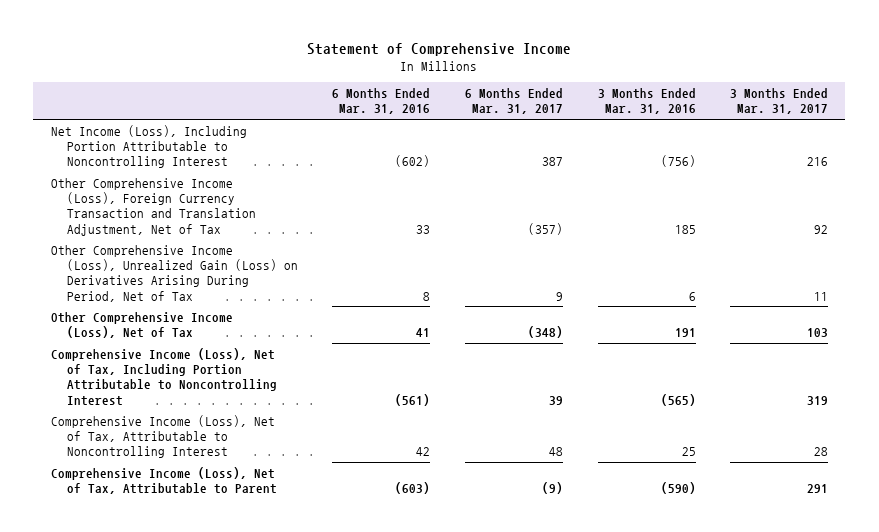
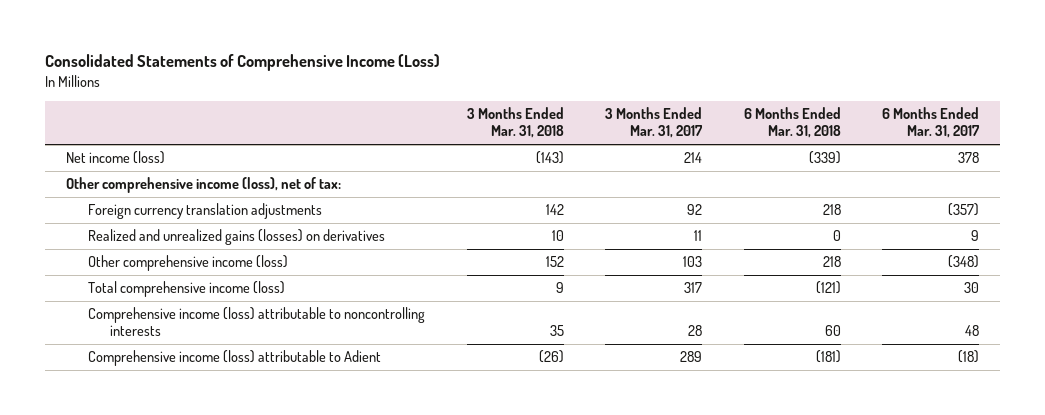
- Statement of Comprehensive Income
+ Consolidated Statements of Comprehensive Income (Loss)
- | 6 Months Ended Mar. 31, 2016 | 6 Months Ended Mar. 31, 2017 | 3 Months Ended Mar. 31, 2016 | 3 Months Ended Mar. 31, 2017
+ | 3 Months Ended Mar. 31, 2018 | 3 Months Ended Mar. 31, 2017 | 6 Months Ended Mar. 31, 2018 | 6 Months Ended Mar. 31, 2017
- Net Income (Loss), Including Portion Attributable to Noncontrolling Interest | (602) | 387 | (756) | 216
- Other Comprehensive Income (Loss), Foreign Currency Transaction and Translation Adjustment, Net of Tax | 33 | (357) | 185 | 92
- Other Comprehensive Income (Loss), Unrealized Gain (Loss) on Derivatives Arising During Period, Net of Tax | 8 | 9 | 6 | 11
- Other Comprehensive Income (Loss), Net of Tax | 41 | (348) | 191 | 103
- Comprehensive Income (Loss), Net of Tax, Including Portion Attributable to Noncontrolling Interest | (561) | 39 | (565) | 319
- Comprehensive Income (Loss), Net of Tax, Attributable to Noncontrolling Interest | 42 | 48 | 25 | 28
- Comprehensive Income (Loss), Net of Tax, Attributable to Parent | (603) | (9) | (590) | 291
+ Net income (loss) | (143) | 214 | (339) | 378
+ Other comprehensive income (loss), net of tax:
+ Foreign currency translation adjustments | 142 | 92 | 218 | (357)
+ Realized and unrealized gains (losses) on derivatives | 10 | 11 | 0 | 9
+ Other comprehensive income (loss) | 152 | 103 | 218 | (348)
+ Total comprehensive income (loss) | 9 | 317 | (121) | 30
+ Comprehensive income (loss) attributable to noncontrolling interests | 35 | 28 | 60 | 48
+ Comprehensive income (loss) attributable to Adient | (26) | 289 | (181) | (18)

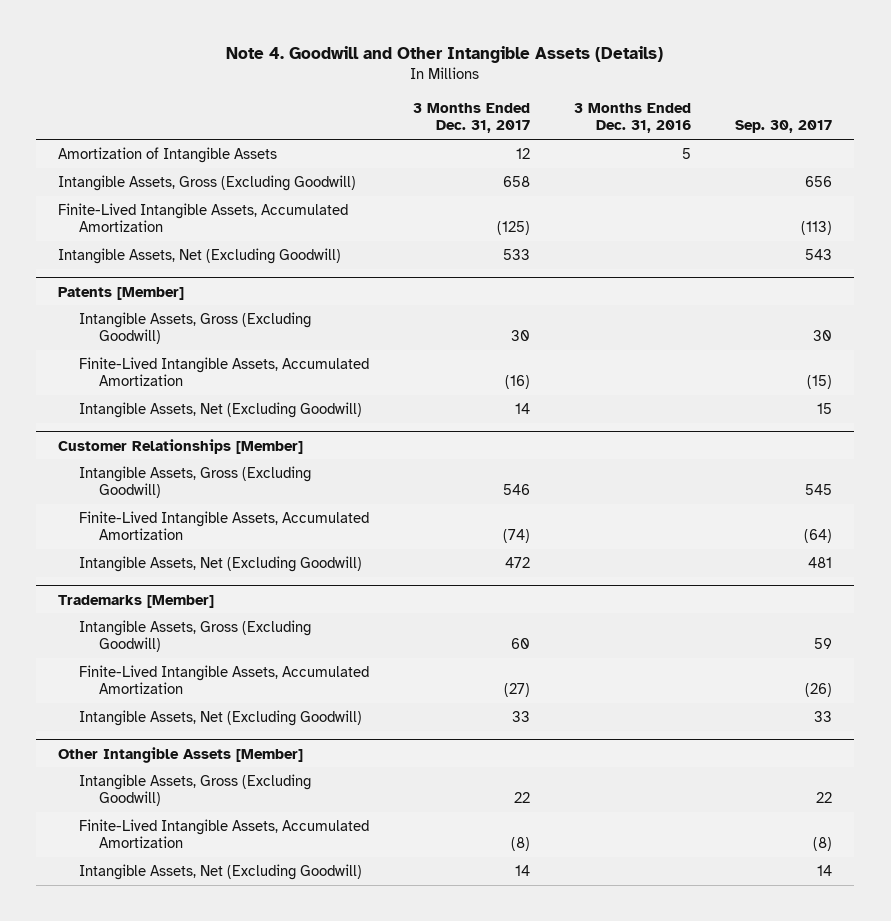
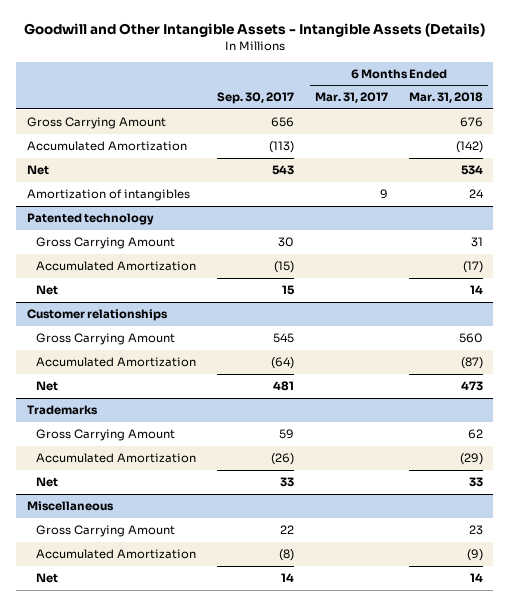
- Note 4. Goodwill and Other Intangible Assets (Details)
+ Goodwill and Other Intangible Assets - Intangible Assets (Details)
- | 3 Months Ended Dec. 31, 2017 | 3 Months Ended Dec. 31, 2016 | Sep. 30, 2017
+ | Sep. 30, 2017 | 6 Months Ended Mar. 31, 2017 | 6 Months Ended Mar. 31, 2018
- Amortization of Intangible Assets | 12 | 5 |
- Intangible Assets, Gross (Excluding Goodwill) | 658 | | 656
- Finite-Lived Intangible Assets, Accumulated Amortization | (125) | | (113)
- Intangible Assets, Net (Excluding Goodwill) | 533 | | 543
- Patents [Member]
- Intangible Assets, Gross (Excluding Goodwill) | 30 | | 30
- Finite-Lived Intangible Assets, Accumulated Amortization | (16) | | (15)
- Intangible Assets, Net (Excluding Goodwill) | 14 | | 15
- Customer Relationships [Member]
- Intangible Assets, Gross (Excluding Goodwill) | 546 | | 545
- Finite-Lived Intangible Assets, Accumulated Amortization | (74) | | (64)
- Intangible Assets, Net (Excluding Goodwill) | 472 | | 481
- Trademarks [Member]
- Intangible Assets, Gross (Excluding Goodwill) | 60 | | 59
- Finite-Lived Intangible Assets, Accumulated Amortization | (27) | | (26)
- Intangible Assets, Net (Excluding Goodwill) | 33 | | 33
- Other Intangible Assets [Member]
- Intangible Assets, Gross (Excluding Goodwill) | 22 | | 22
- Finite-Lived Intangible Assets, Accumulated Amortization | (8) | | (8)
- Intangible Assets, Net (Excluding Goodwill) | 14 | | 14
+ Gross Carrying Amount | 656 | | 676
+ Accumulated Amortization | (113) | | (142)
+ Net | 543 | | 534
+ Amortization of intangibles | | 9 | 24
+ Patented technology
+ Gross Carrying Amount | 30 | | 31
+ Accumulated Amortization | (15) | | (17)
+ Net | 15 | | 14
+ Customer relationships
+ Gross Carrying Amount | 545 | | 560
+ Accumulated Amortization | (64) | | (87)
+ Net | 481 | | 473
+ Trademarks
+ Gross Carrying Amount | 59 | | 62
+ Accumulated Amortization | (26) | | (29)
+ Net | 33 | | 33
+ Miscellaneous
+ Gross Carrying Amount | 22 | | 23
+ Accumulated Amortization | (8) | | (9)
+ Net | 14 | | 14

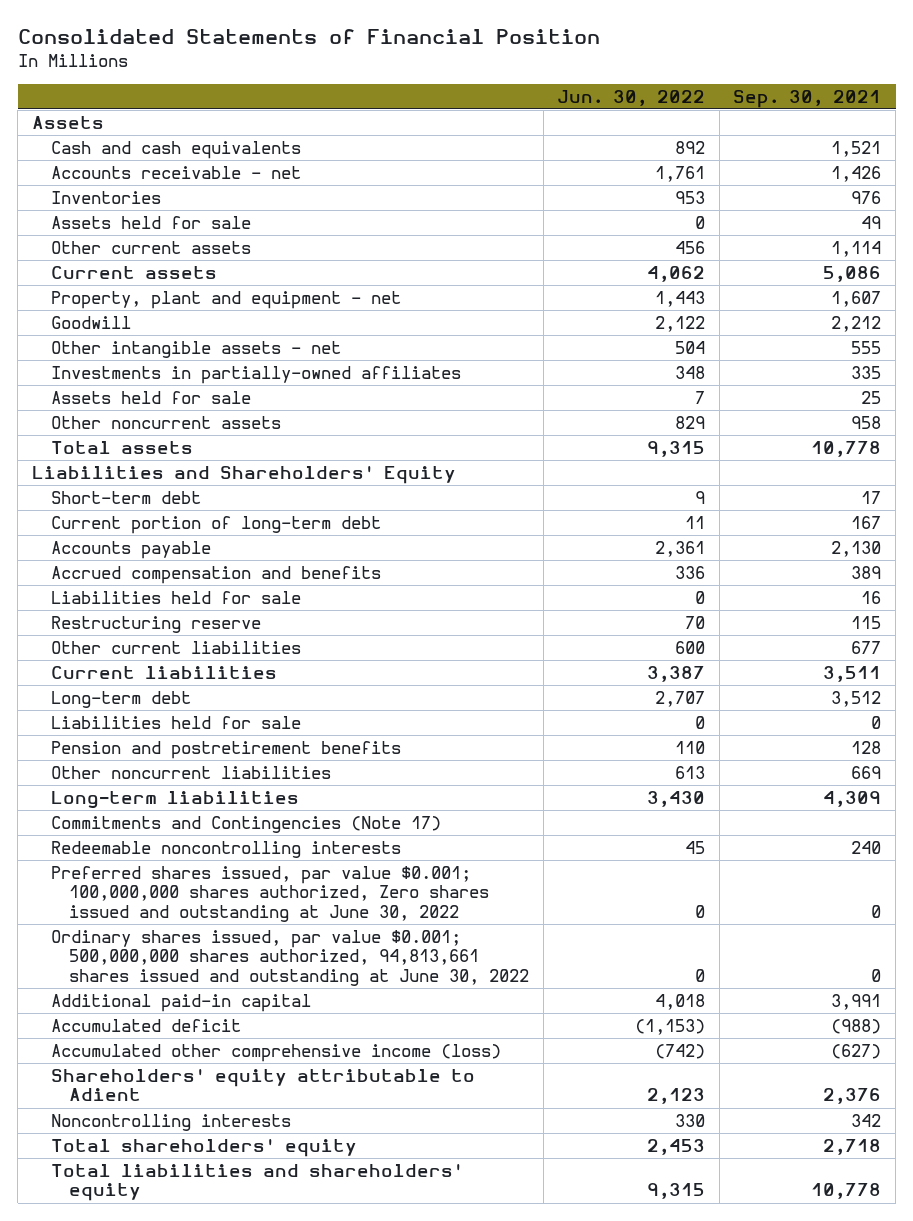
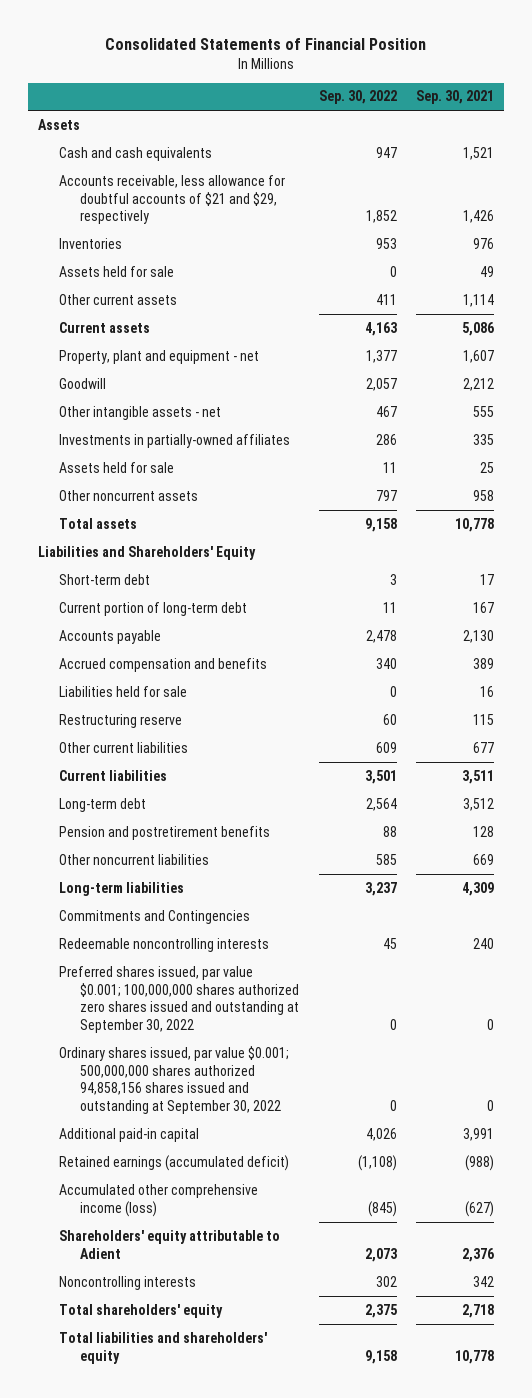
- | Jun. 30, 2022 | Sep. 30, 2021
+ | Sep. 30, 2022 | Sep. 30, 2021
- Accounts receivable - net | 1,761 | 1,426
+ Accounts receivable, less allowance for doubtful accounts of $21 and $29, respectively | 1,852 | 1,426
- Liabilities held for sale | 0 | 0
- Commitments and Contingencies (Note 17)
+ Commitments and Contingencies
- Preferred shares issued, par value $0.001; 100,000,000 shares authorized, Zero shares issued and outstanding at June 30, 2022 | 0 | 0
- Ordinary shares issued, par value $0.001; 500,000,000 shares authorized, 94,813,661 shares issued and outstanding at June 30, 2022 | 0 | 0
+ Preferred shares issued, par value $0.001; 100,000,000 shares authorized zero shares issued and outstanding at September 30, 2022 | 0 | 0
+ Ordinary shares issued, par value $0.001; 500,000,000 shares authorized 94,858,156 shares issued and outstanding at September 30, 2022 | 0 | 0
- Accumulated deficit | (1,153) | (988)
+ Retained earnings (accumulated deficit) | (1,108) | (988)

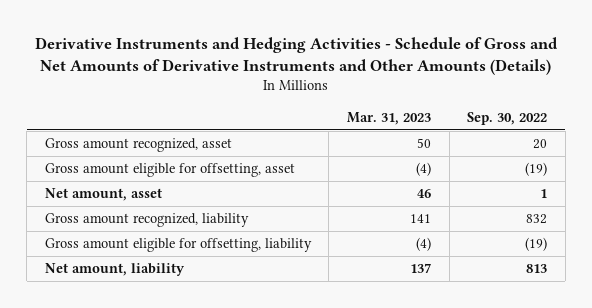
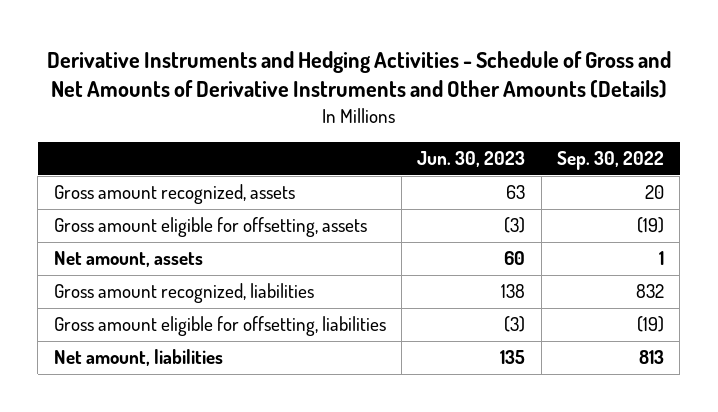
- | Mar. 31, 2023 | Sep. 30, 2022
+ | Jun. 30, 2023 | Sep. 30, 2022
- Gross amount recognized, asset | 50 | 20
- Gross amount eligible for offsetting, asset | (4) | (19)
- Net amount, asset | 46 | 1
- Gross amount recognized, liability | 141 | 832
- Gross amount eligible for offsetting, liability | (4) | (19)
- Net amount, liability | 137 | 813
+ Gross amount recognized, assets | 63 | 20
+ Gross amount eligible for offsetting, assets | (3) | (19)
+ Net amount, assets | 60 | 1
+ Gross amount recognized, liabilities | 138 | 832
+ Gross amount eligible for offsetting, liabilities | (3) | (19)
+ Net amount, liabilities | 135 | 813

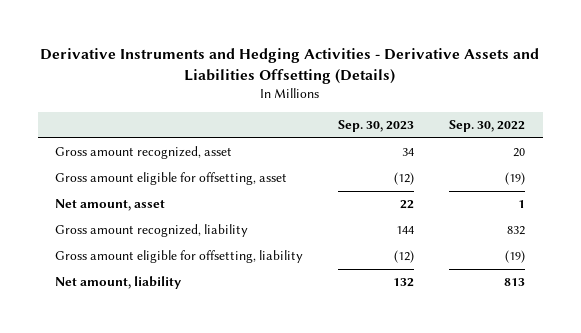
- Derivative Instruments and Hedging Activities - Schedule of Gross and Net Amounts of Derivative Instruments and Other Amounts (Details)
+ Derivative Instruments and Hedging Activities - Derivative Assets and Liabilities Offsetting (Details)
- | Jun. 30, 2023 | Sep. 30, 2022
+ | Sep. 30, 2023 | Sep. 30, 2022
- Gross amount recognized, assets | 63 | 20
- Gross amount eligible for offsetting, assets | (3) | (19)
- Net amount, assets | 60 | 1
- Gross amount recognized, liabilities | 138 | 832
- Gross amount eligible for offsetting, liabilities | (3) | (19)
- Net amount, liabilities | 135 | 813
+ Gross amount recognized, asset | 34 | 20
+ Gross amount eligible for offsetting, asset | (12) | (19)
+ Net amount, asset | 22 | 1
+ Gross amount recognized, liability | 144 | 832
+ Gross amount eligible for offsetting, liability | (12) | (19)
+ Net amount, liability | 132 | 813

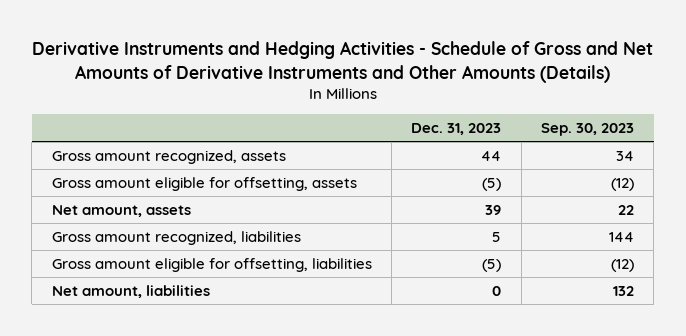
- Derivative Instruments and Hedging Activities - Derivative Assets and Liabilities Offsetting (Details)
+ Derivative Instruments and Hedging Activities - Schedule of Gross and Net Amounts of Derivative Instruments and Other Amounts (Details)
- | Sep. 30, 2023 | Sep. 30, 2022
+ | Dec. 31, 2023 | Sep. 30, 2023
- Gross amount recognized, asset | 34 | 20
- Gross amount eligible for offsetting, asset | (12) | (19)
- Net amount, asset | 22 | 1
- Gross amount recognized, liability | 144 | 832
- Gross amount eligible for offsetting, liability | (12) | (19)
- Net amount, liability | 132 | 813
+ Gross amount recognized, assets | 44 | 34
+ Gross amount eligible for offsetting, assets | (5) | (12)
+ Net amount, assets | 39 | 22
+ Gross amount recognized, liabilities | 5 | 144
+ Gross amount eligible for offsetting, liabilities | (5) | (12)
+ Net amount, liabilities | 0 | 132

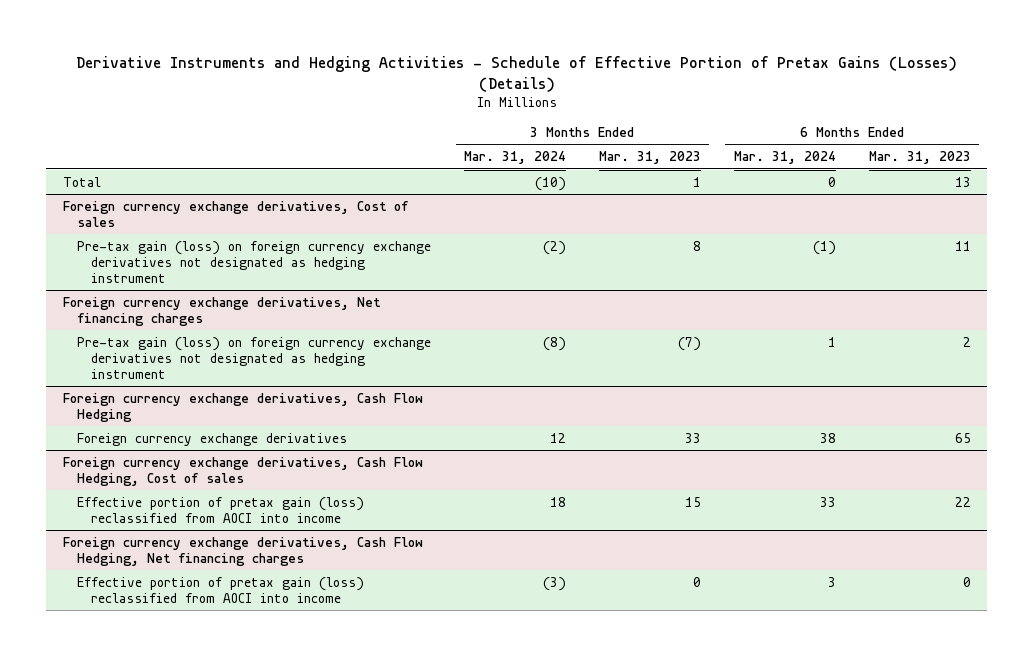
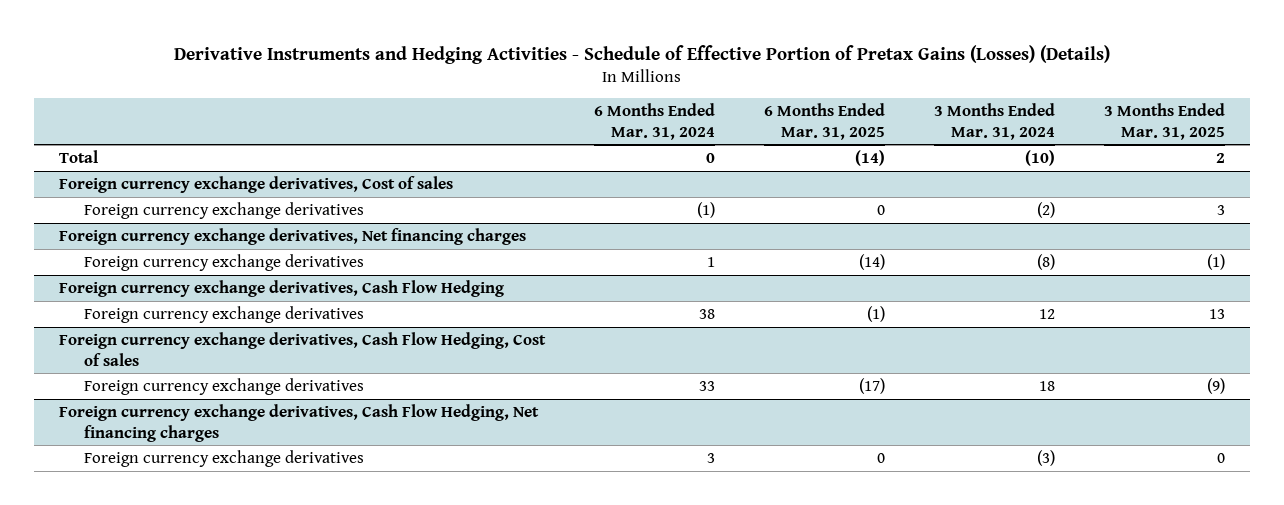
- | 3 Months Ended Mar. 31, 2024 | 3 Months Ended Mar. 31, 2023 | 6 Months Ended Mar. 31, 2024 | 6 Months Ended Mar. 31, 2023
+ | 6 Months Ended Mar. 31, 2024 | 6 Months Ended Mar. 31, 2025 | 3 Months Ended Mar. 31, 2024 | 3 Months Ended Mar. 31, 2025
@ Foreign currency exchange derivatives, Cost of sales
- Pre-tax gain (loss) on foreign currency exchange derivatives not designated as hedging instrument | (2) | 8 | (1) | 11
+ Foreign currency exchange derivatives | (1) | 0 | (2) | 3
@ Foreign currency exchange derivatives, Net financing charges
- Pre-tax gain (loss) on foreign currency exchange derivatives not designated as hedging instrument | (8) | (7) | 1 | 2
+ Foreign currency exchange derivatives | 1 | (14) | (8) | (1)
@ Foreign currency exchange derivatives, Cash Flow Hedging, Cost of sales
- Effective portion of pretax gain (loss) reclassified from AOCI into income | 18 | 15 | 33 | 22
+ Foreign currency exchange derivatives | 33 | (17) | 18 | (9)
@ Foreign currency exchange derivatives, Cash Flow Hedging, Net financing charges
- Effective portion of pretax gain (loss) reclassified from AOCI into income | (3) | 0 | 3 | 0
+ Foreign currency exchange derivatives | 3 | 0 | (3) | 0

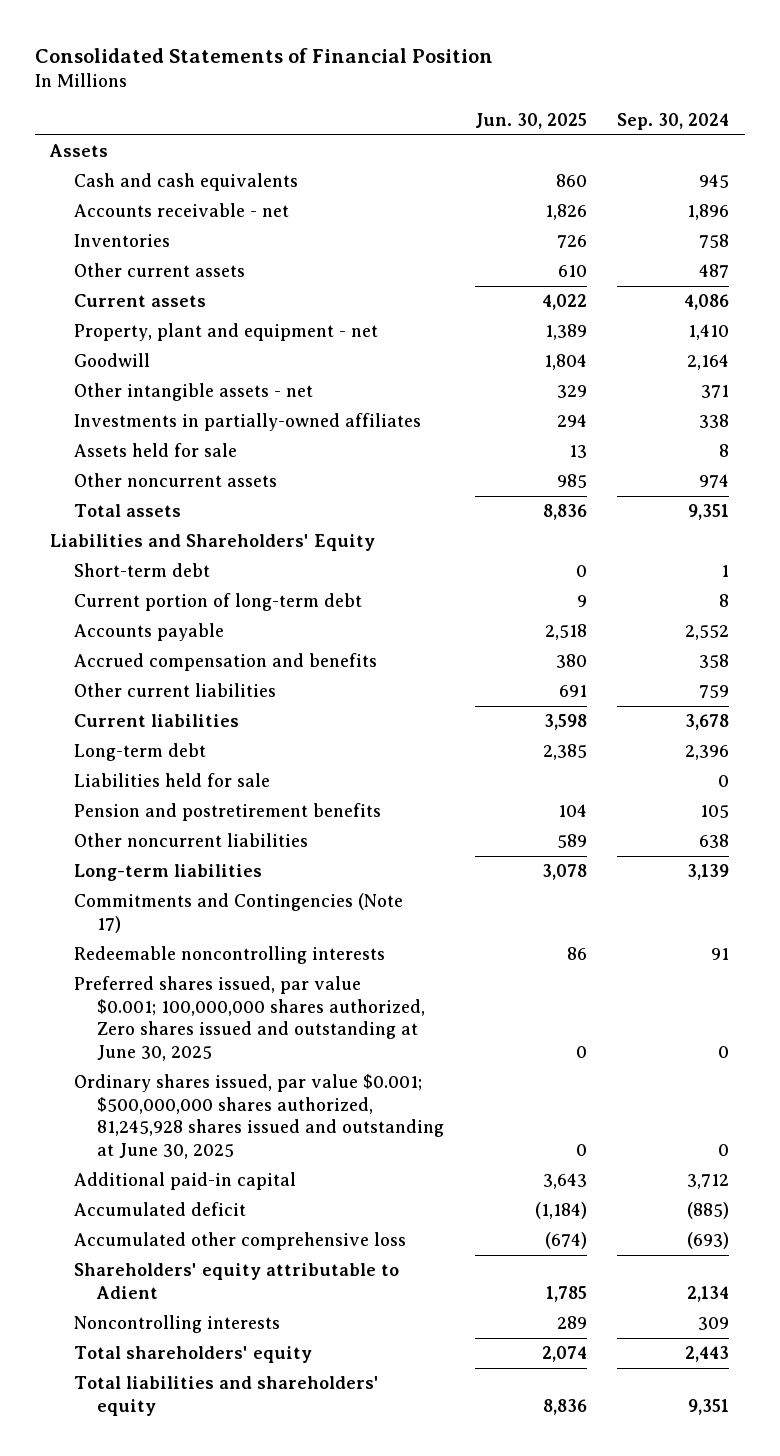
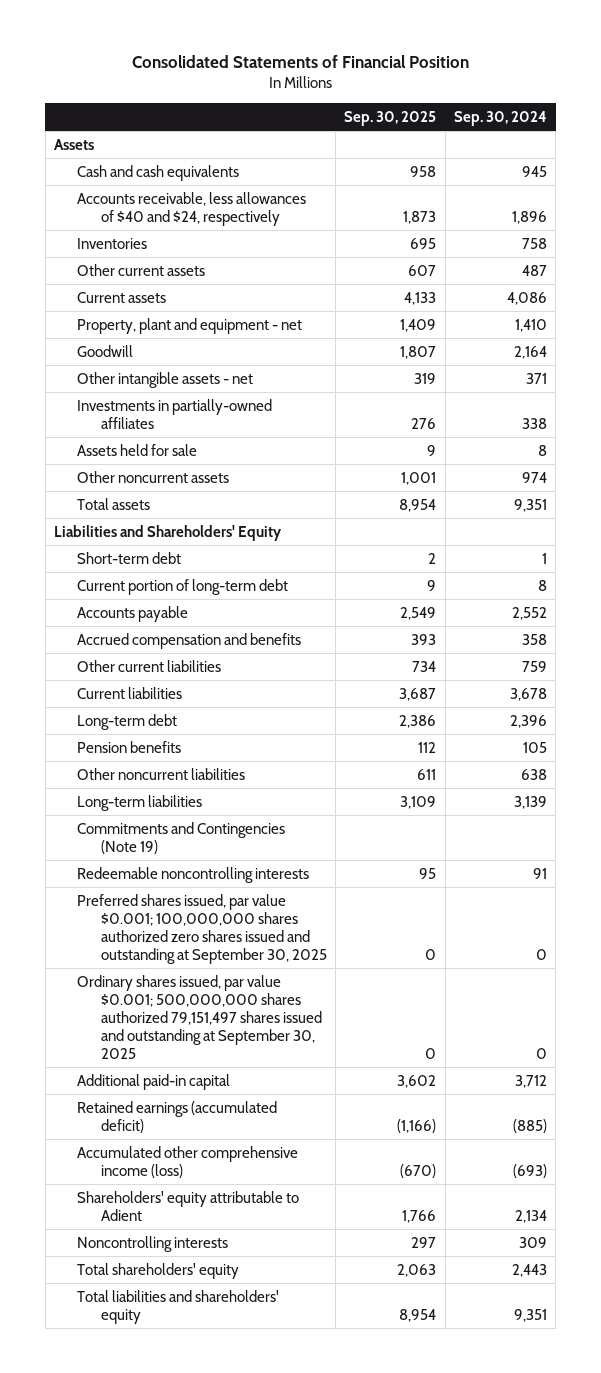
- | Jun. 30, 2025 | Sep. 30, 2024
+ | Sep. 30, 2025 | Sep. 30, 2024
- Accounts receivable - net | 1,826 | 1,896
+ Accounts receivable, less allowances of $40 and $24, respectively | 1,873 | 1,896
- Liabilities held for sale | | 0
- Pension and postretirement benefits | 104 | 105
+ Pension benefits | 112 | 105
- Commitments and Contingencies (Note 17)
+ Commitments and Contingencies (Note 19)
- Preferred shares issued, par value $0.001; 100,000,000 shares authorized, Zero shares issued and outstanding at June 30, 2025 | 0 | 0
- Ordinary shares issued, par value $0.001; $500,000,000 shares authorized, 81,245,928 shares issued and outstanding at June 30, 2025 | 0 | 0
+ Preferred shares issued, par value $0.001; 100,000,000 shares authorized zero shares issued and outstanding at September 30, 2025 | 0 | 0
+ Ordinary shares issued, par value $0.001; 500,000,000 shares authorized 79,151,497 shares issued and outstanding at September 30, 2025 | 0 | 0
- Accumulated deficit | (1,184) | (885)
- Accumulated other comprehensive loss | (674) | (693)
+ Retained earnings (accumulated deficit) | (1,166) | (885)
+ Accumulated other comprehensive income (loss) | (670) | (693)

